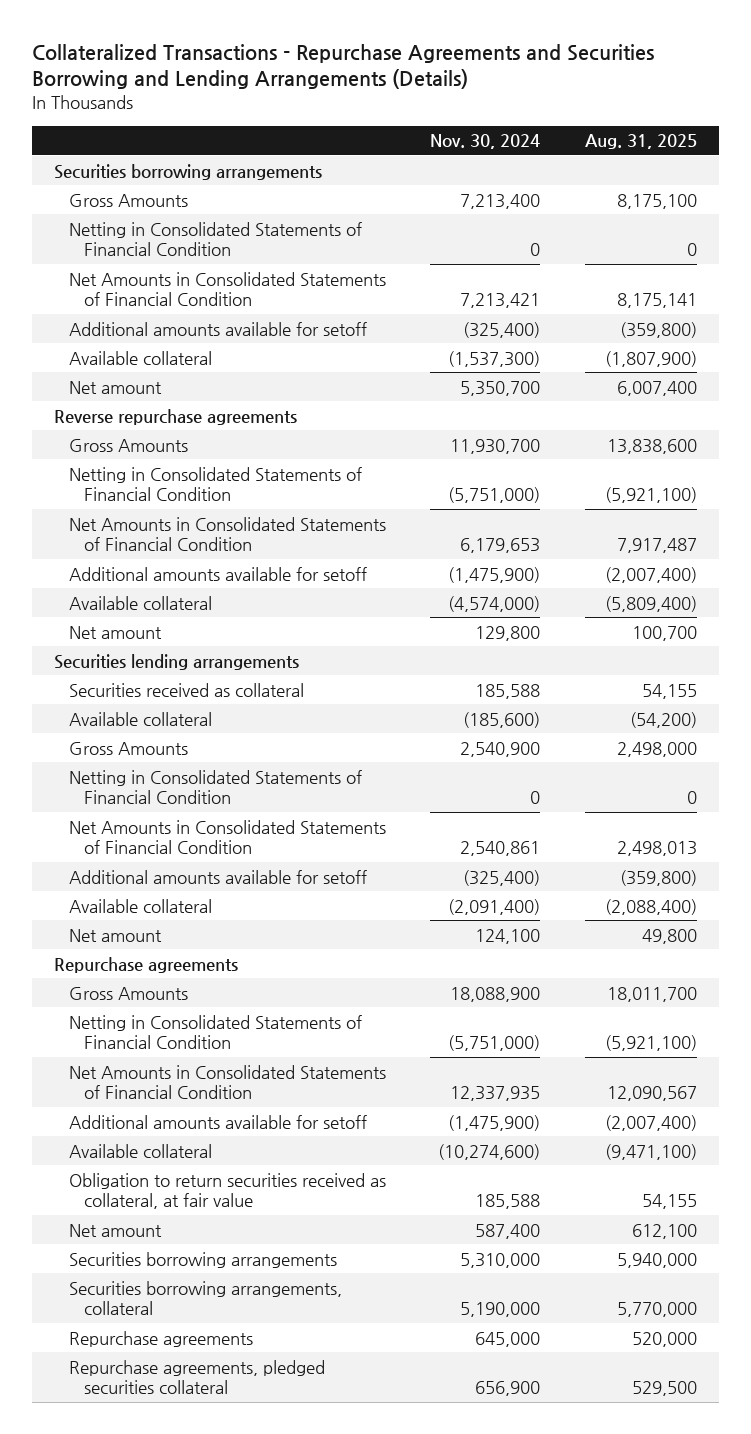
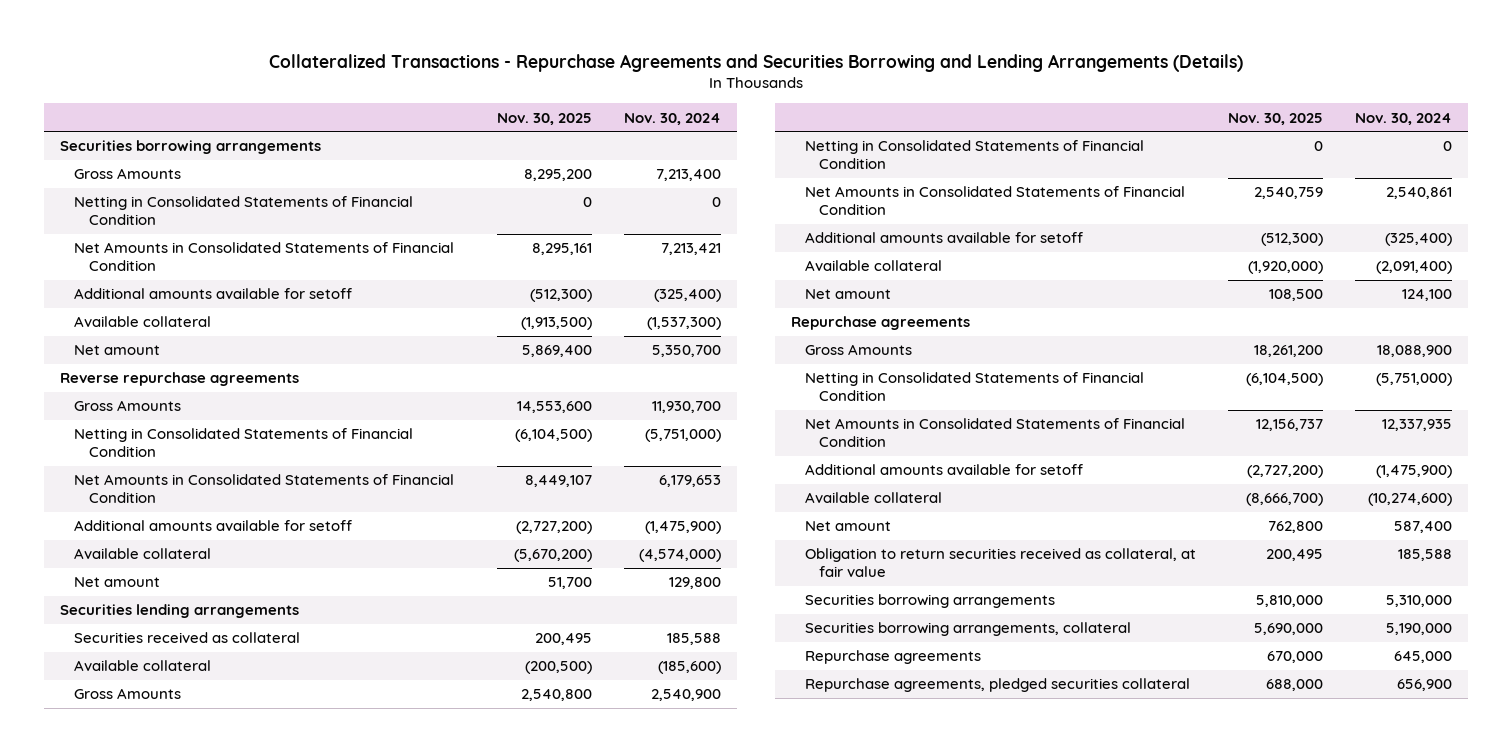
- | Nov. 30, 2024 | Aug. 31, 2025
+ | Nov. 30, 2025 | Nov. 30, 2024
moved down: Obligation to return securities received as collateral, at fair value | 200,495 | 185,588

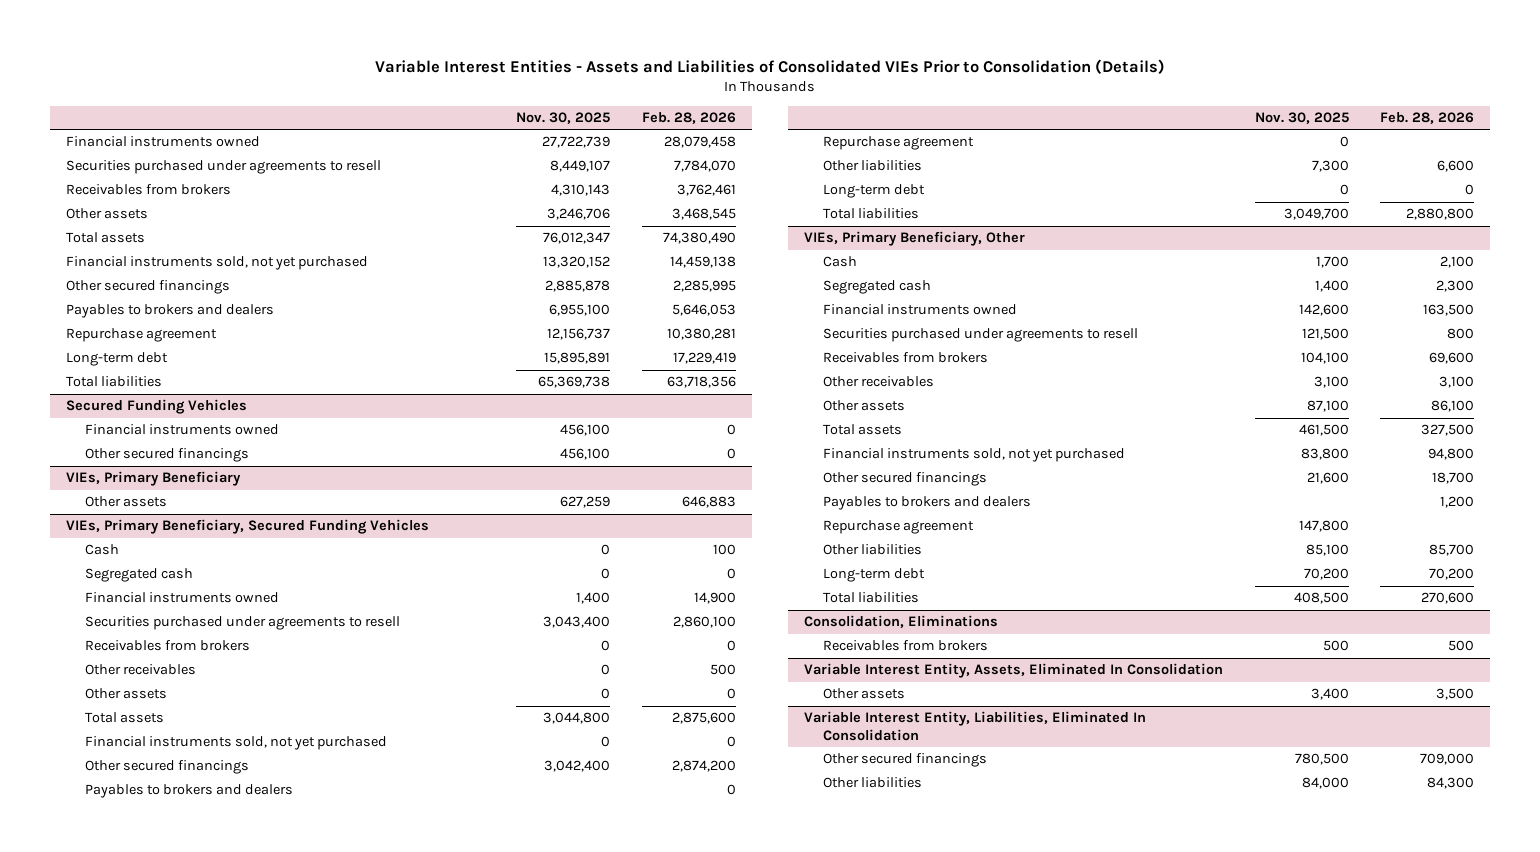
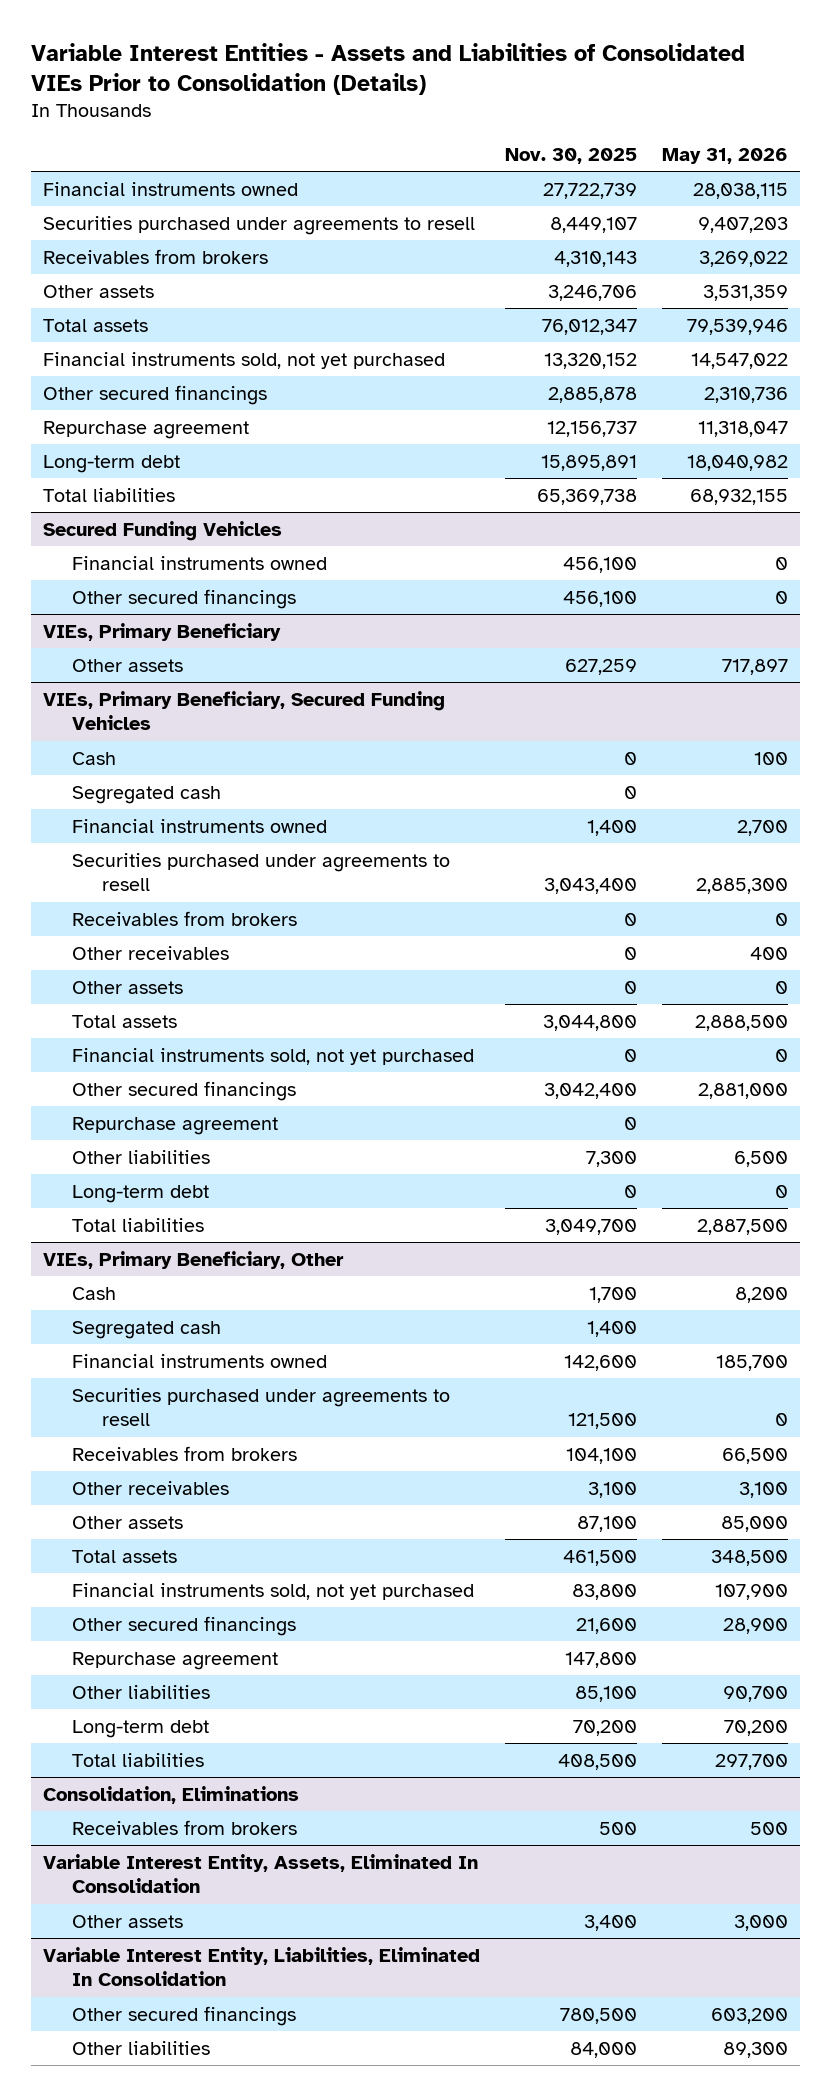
- | Nov. 30, 2025 | Feb. 28, 2026
+ | Nov. 30, 2025 | May 31, 2026
- Payables to brokers and dealers | 6,955,100 | 5,646,053
@ VIEs, Primary Beneficiary, Secured Funding Vehicles
- Payables to brokers and dealers | | 0
@ VIEs, Primary Beneficiary, Other
- Payables to brokers and dealers | | 1,200

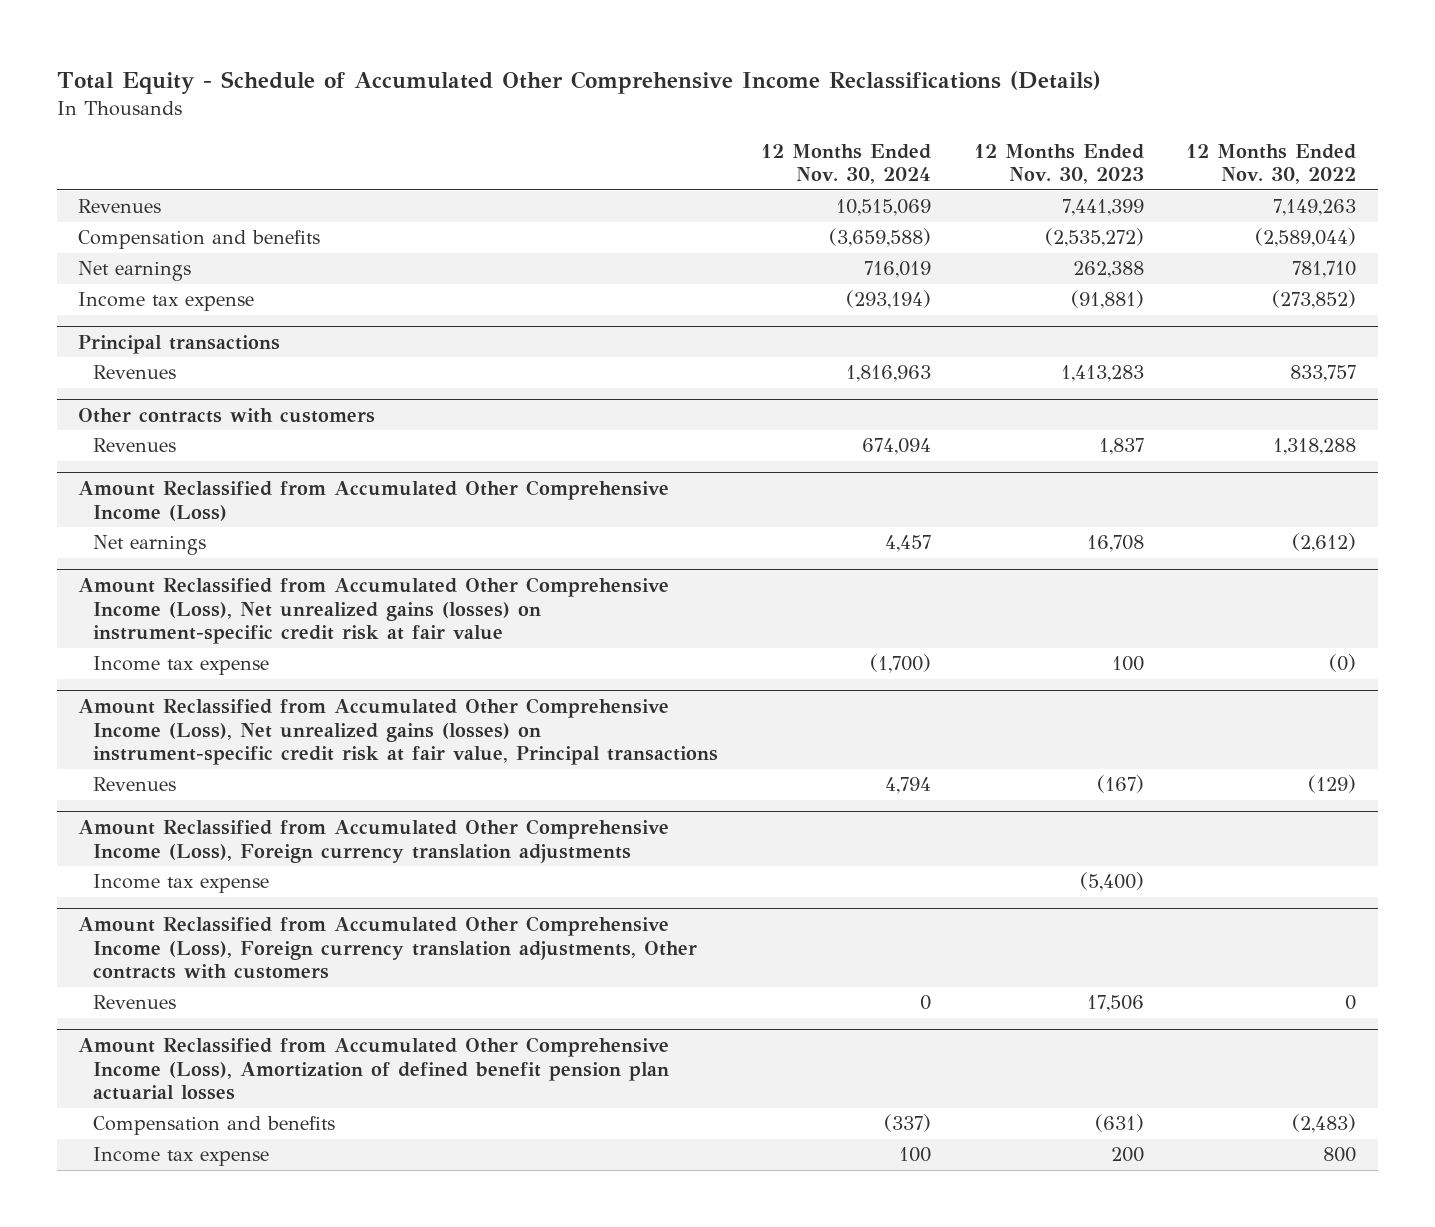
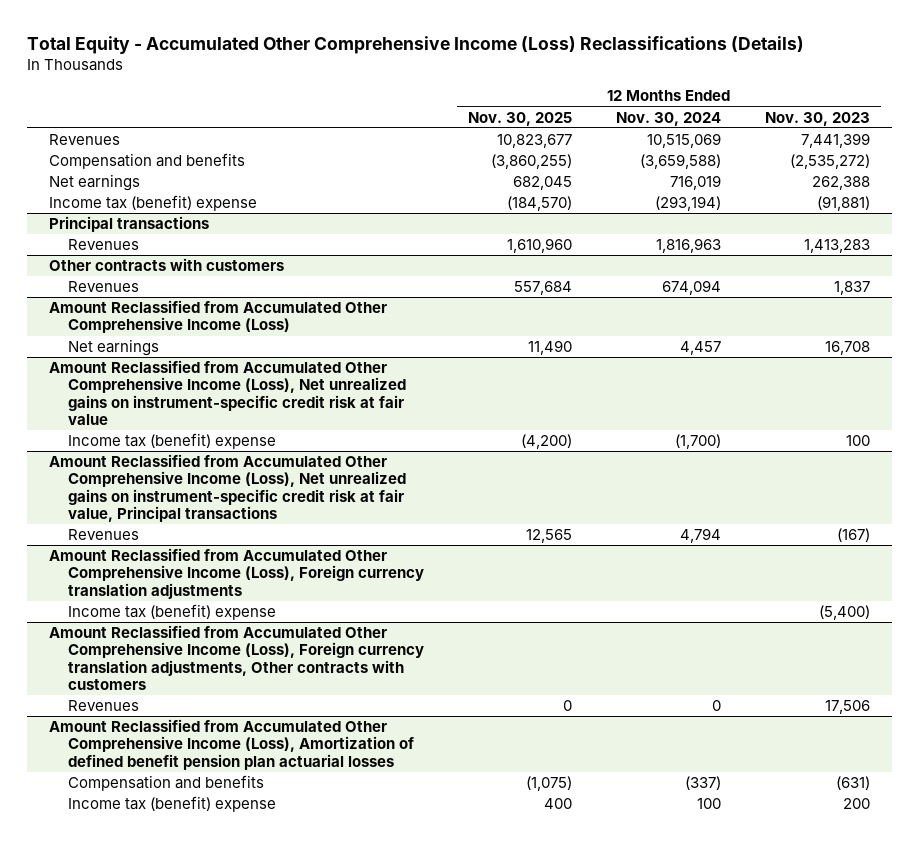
- Total Equity - Schedule of Accumulated Other Comprehensive Income Reclassifications (Details)
+ Total Equity - Accumulated Other Comprehensive Income (Loss) Reclassifications (Details)
- | 12 Months Ended Nov. 30, 2024 | 12 Months Ended Nov. 30, 2023 | 12 Months Ended Nov. 30, 2022
+ | 12 Months Ended Nov. 30, 2025 | 12 Months Ended Nov. 30, 2024 | 12 Months Ended Nov. 30, 2023
- Income tax expense | (293,194) | (91,881) | (273,852)
+ Income tax (benefit) expense | (184,570) | (293,194) | (91,881)
- Amount Reclassified from Accumulated Other Comprehensive Income (Loss), Net unrealized gains (losses) on instrument-specific credit risk at fair value
- Income tax expense | (1,700) | 100 | (0)
- Amount Reclassified from Accumulated Other Comprehensive Income (Loss), Net unrealized gains (losses) on instrument-specific credit risk at fair value, Principal transactions
+ Amount Reclassified from Accumulated Other Comprehensive Income (Loss), Net unrealized gains on instrument-specific credit risk at fair value
+ Income tax (benefit) expense | (4,200) | (1,700) | 100
+ Amount Reclassified from Accumulated Other Comprehensive Income (Loss), Net unrealized gains on instrument-specific credit risk at fair value, Principal transactions
@ Amount Reclassified from Accumulated Other Comprehensive Income (Loss), Foreign currency translation adjustments
- Income tax expense | | (5,400) |
+ Income tax (benefit) expense | | | (5,400)
@ Amount Reclassified from Accumulated Other Comprehensive Income (Loss), Amortization of defined benefit pension plan actuarial losses
- Income tax expense | 100 | 200 | 800
+ Income tax (benefit) expense | 400 | 100 | 200

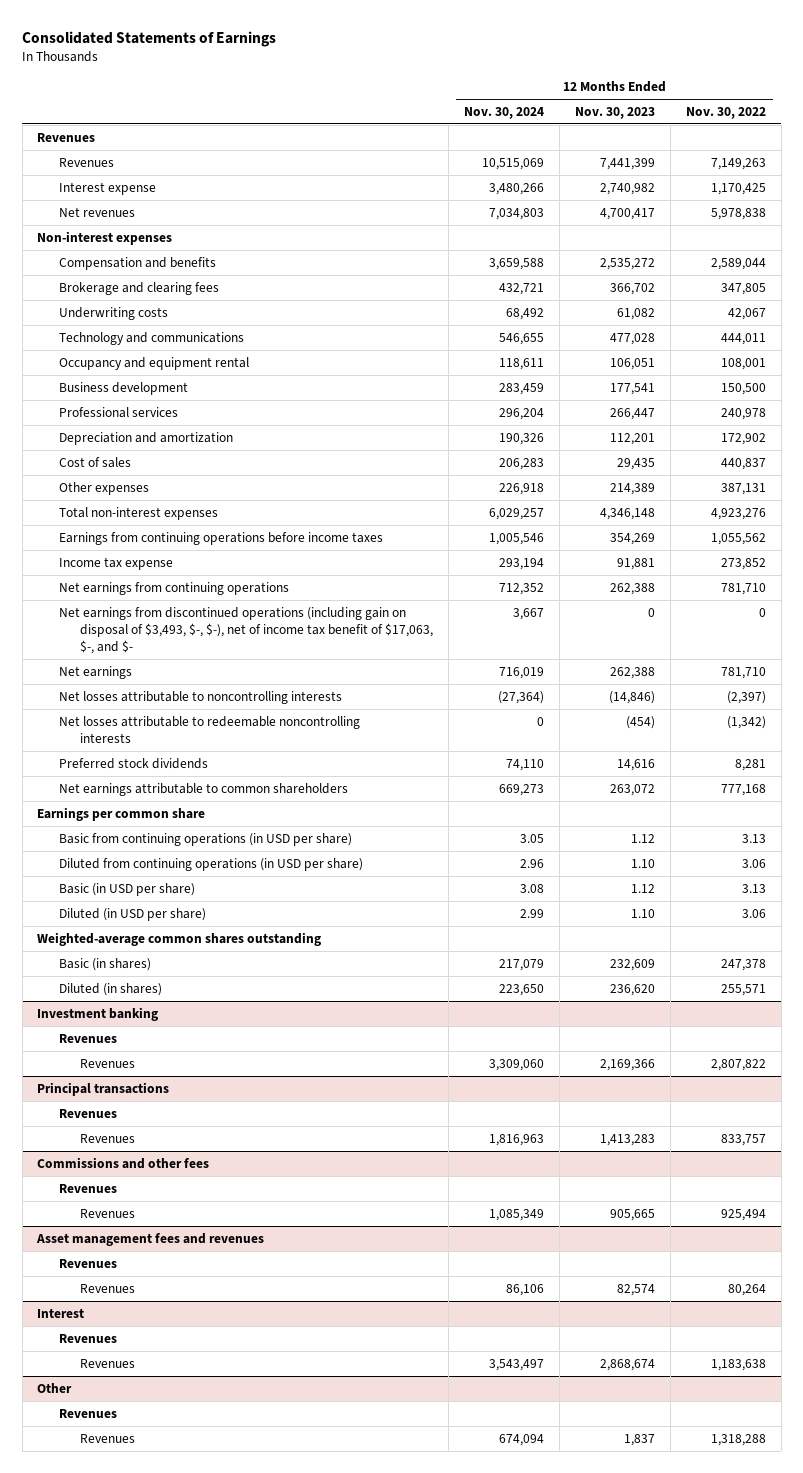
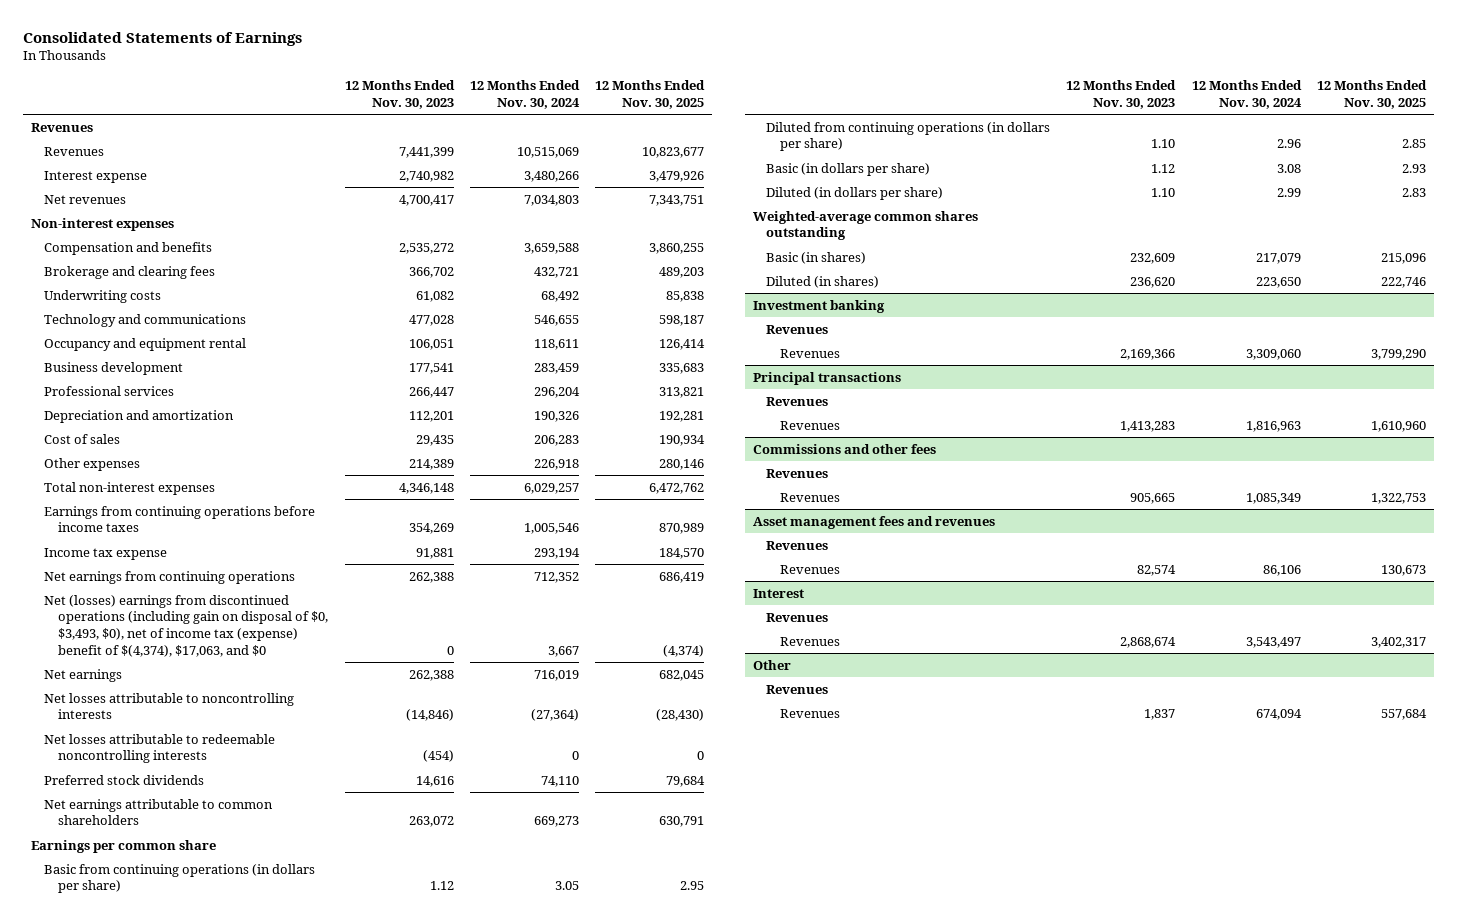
- | 12 Months Ended Nov. 30, 2024 | 12 Months Ended Nov. 30, 2023 | 12 Months Ended Nov. 30, 2022
+ | 12 Months Ended Nov. 30, 2023 | 12 Months Ended Nov. 30, 2024 | 12 Months Ended Nov. 30, 2025
- Net earnings from discontinued operations (including gain on disposal of $3,493, $-, $-), net of income tax benefit of $17,063, $-, and $- | 3,667 | 0 | 0
+ Net (losses) earnings from discontinued operations (including gain on disposal of $0, $3,493, $0), net of income tax (expense) benefit of $(4,374), $17,063, and $0 | 0 | 3,667 | (4,374)
- Basic from continuing operations (in USD per share) | 3.05 | 1.12 | 3.13
- Diluted from continuing operations (in USD per share) | 2.96 | 1.10 | 3.06
- Basic (in USD per share) | 3.08 | 1.12 | 3.13
- Diluted (in USD per share) | 2.99 | 1.10 | 3.06
+ Basic from continuing operations (in dollars per share) | 1.12 | 3.05 | 2.95
+ Diluted from continuing operations (in dollars per share) | 1.10 | 2.96 | 2.85
+ Basic (in dollars per share) | 1.12 | 3.08 | 2.93
+ Diluted (in dollars per share) | 1.10 | 2.99 | 2.83

